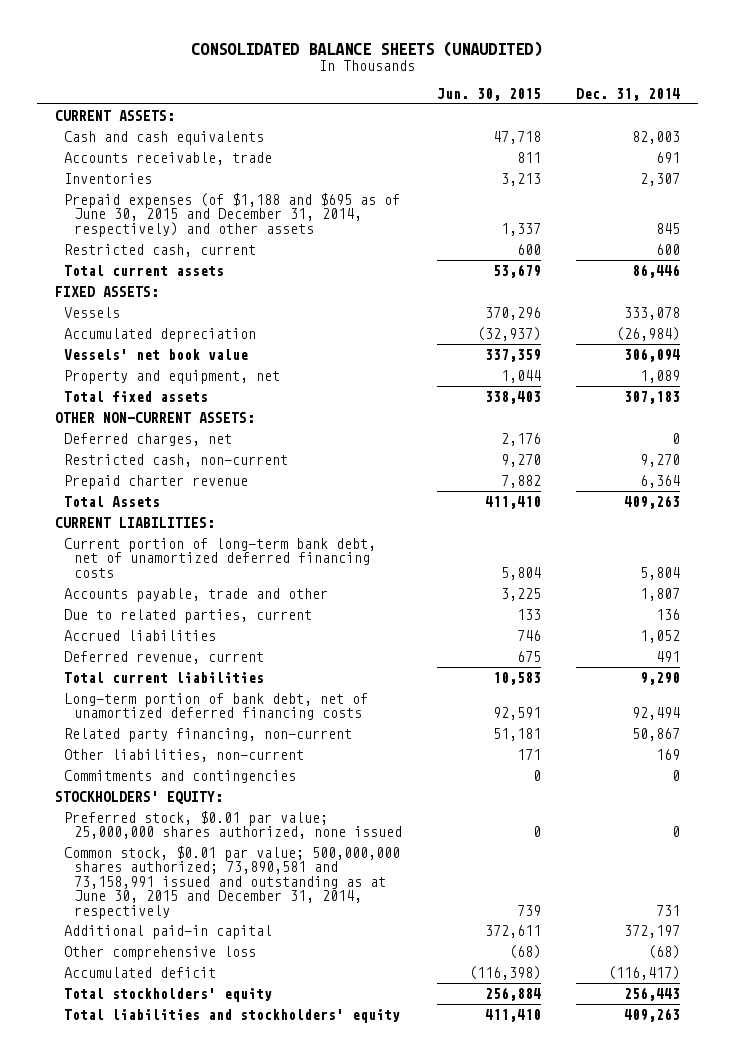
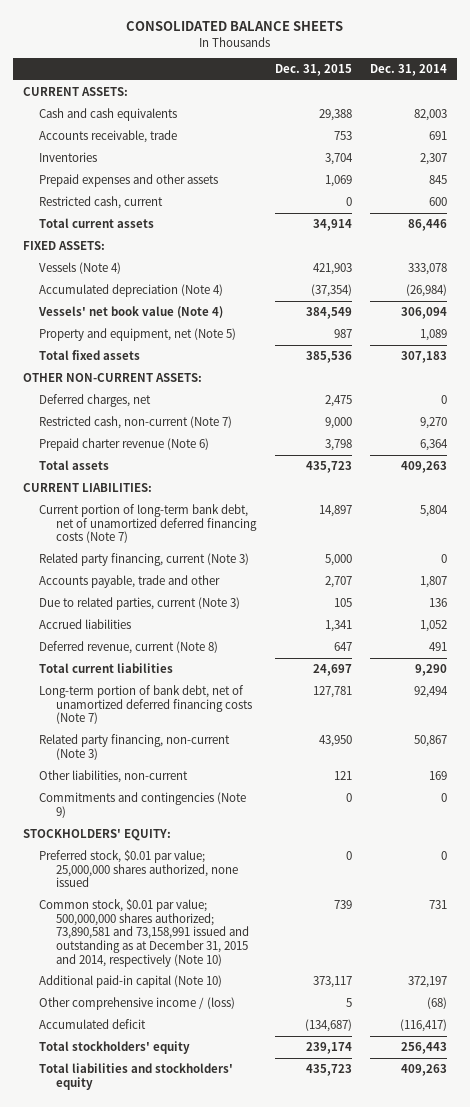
- CONSOLIDATED BALANCE SHEETS (UNAUDITED)
+ CONSOLIDATED BALANCE SHEETS
- | Jun. 30, 2015 | Dec. 31, 2014
+ | Dec. 31, 2015 | Dec. 31, 2014
- Prepaid expenses (of $1,188 and $695 as of June 30, 2015 and December 31, 2014, respectively) and other assets | 1,337 | 845
+ Prepaid expenses and other assets | 1,069 | 845
- Vessels | 370,296 | 333,078
- Accumulated depreciation | (32,937) | (26,984)
- Vessels' net book value | 337,359 | 306,094
- Property and equipment, net | 1,044 | 1,089
+ Vessels (Note 4) | 421,903 | 333,078
+ Accumulated depreciation (Note 4) | (37,354) | (26,984)
+ Vessels' net book value (Note 4) | 384,549 | 306,094
+ Property and equipment, net (Note 5) | 987 | 1,089
- Restricted cash, non-current | 9,270 | 9,270
- Prepaid charter revenue | 7,882 | 6,364
- Total Assets | 411,410 | 409,263
+ Restricted cash, non-current (Note 7) | 9,000 | 9,270
+ Prepaid charter revenue (Note 6) | 3,798 | 6,364
+ Total assets | 435,723 | 409,263
- Current portion of long-term bank debt, net of unamortized deferred financing costs | 5,804 | 5,804
+ Current portion of long-term bank debt, net of unamortized deferred financing costs (Note 7) | 14,897 | 5,804
+ Related party financing, current (Note 3) | 5,000 | 0
- Due to related parties, current | 133 | 136
+ Due to related parties, current (Note 3) | 105 | 136
- Deferred revenue, current | 675 | 491
+ Deferred revenue, current (Note 8) | 647 | 491
- Long-term portion of bank debt, net of unamortized deferred financing costs | 92,591 | 92,494
- Related party financing, non-current | 51,181 | 50,867
+ Long-term portion of bank debt, net of unamortized deferred financing costs (Note 7) | 127,781 | 92,494
+ Related party financing, non-current (Note 3) | 43,950 | 50,867
- Commitments and contingencies | 0 | 0
+ Commitments and contingencies (Note 9) | 0 | 0
- Common stock, $0.01 par value; 500,000,000 shares authorized; 73,890,581 and 73,158,991 issued and outstanding as at June 30, 2015 and December 31, 2014, respectively | 739 | 731
- Additional paid-in capital | 372,611 | 372,197
- Other comprehensive loss | (68) | (68)
+ Common stock, $0.01 par value; 500,000,000 shares authorized; 73,890,581 and 73,158,991 issued and outstanding as at December 31, 2015 and 2014, respectively (Note 10) | 739 | 731
+ Additional paid-in capital (Note 10) | 373,117 | 372,197
+ Other comprehensive income / (loss) | 5 | (68)

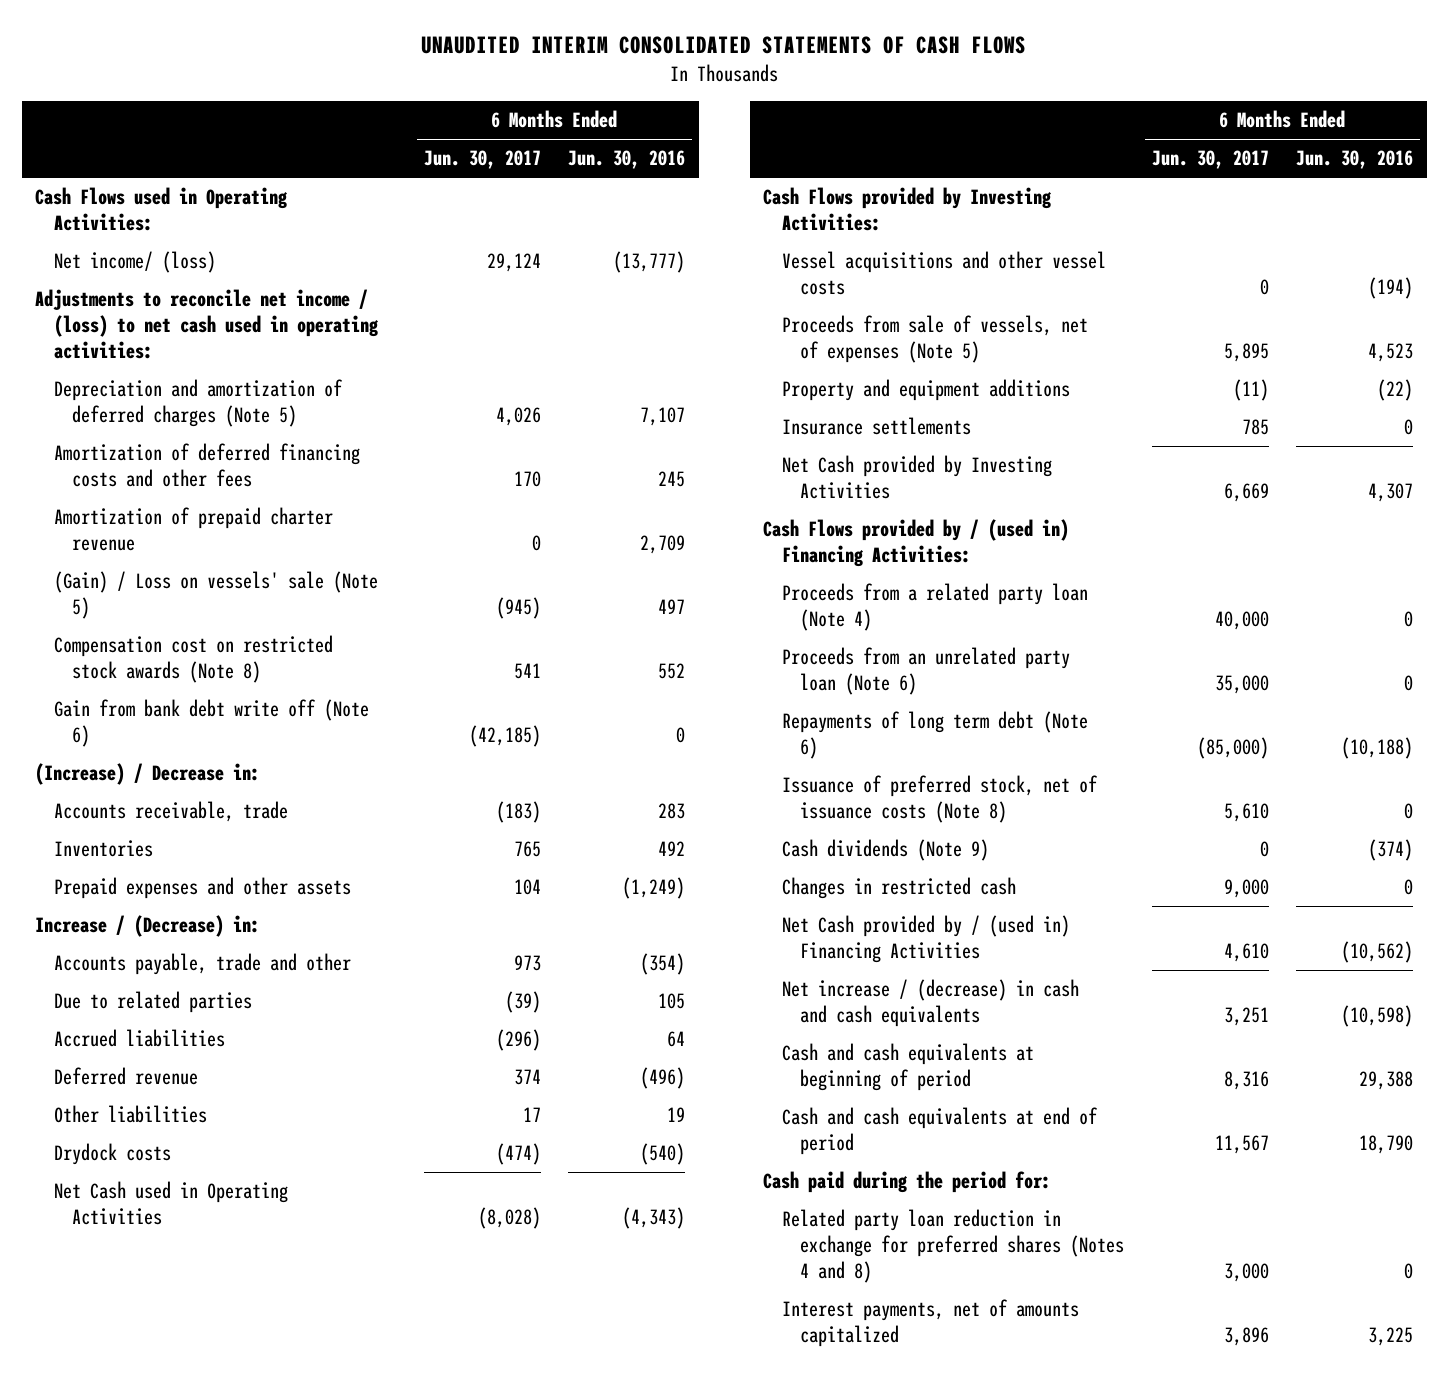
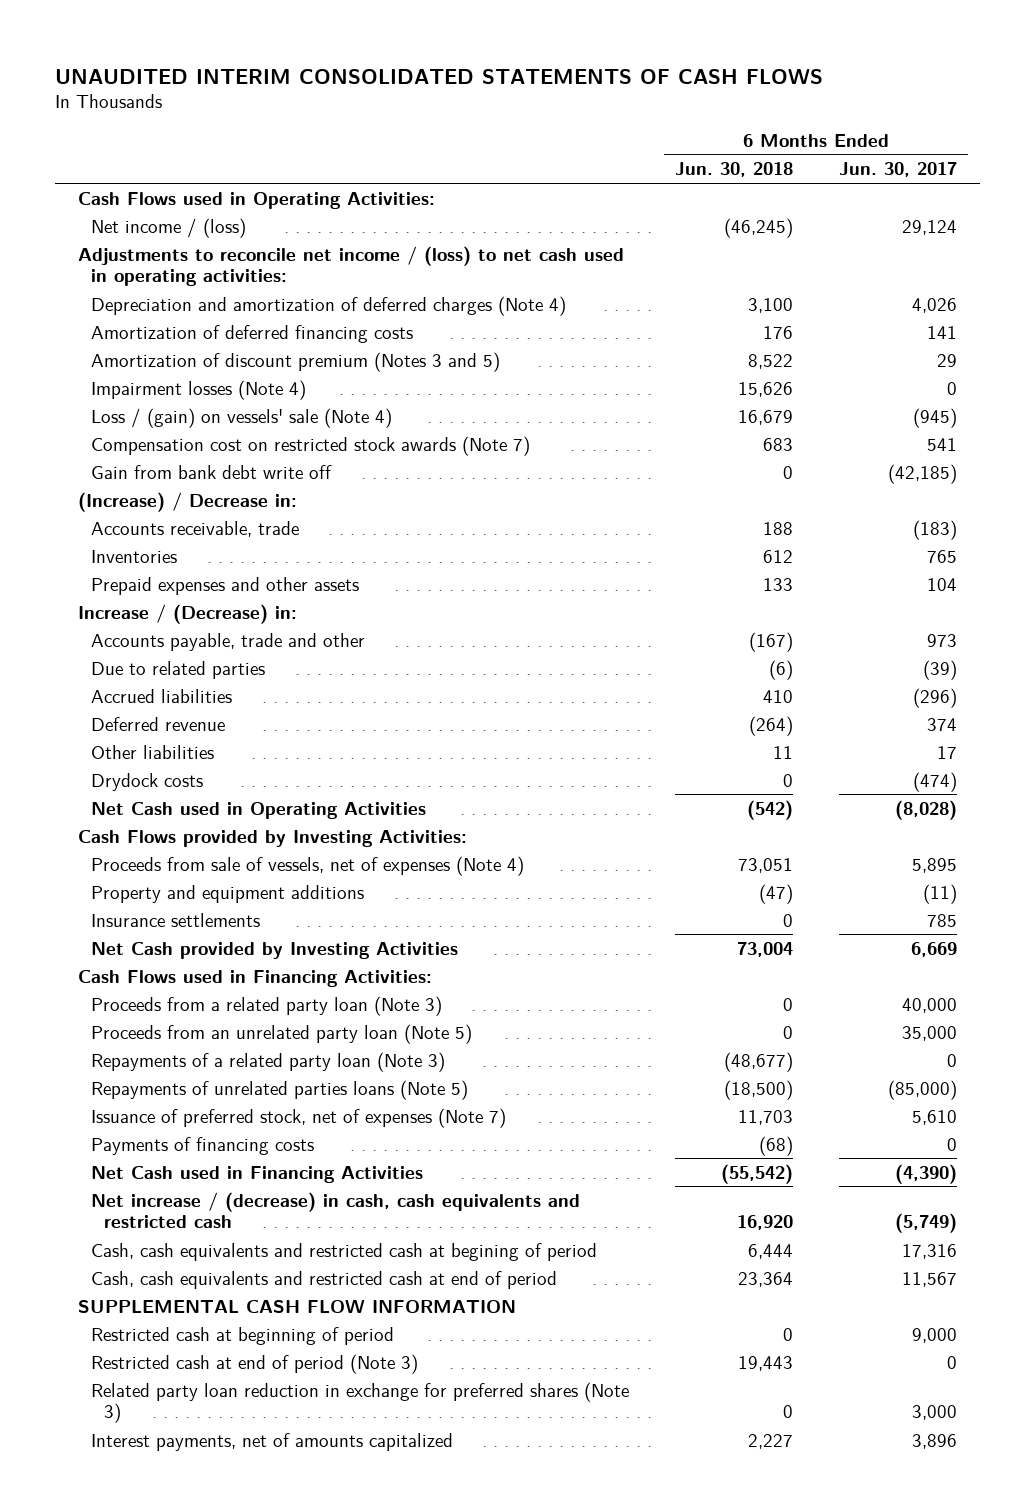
- | 6 Months Ended Jun. 30, 2017 | 6 Months Ended Jun. 30, 2016
+ | 6 Months Ended Jun. 30, 2018 | 6 Months Ended Jun. 30, 2017
- Net income/ (loss) | 29,124 | (13,777)
+ Net income / (loss) | (46,245) | 29,124
- Depreciation and amortization of deferred charges (Note 5) | 4,026 | 7,107
- Amortization of deferred financing costs and other fees | 170 | 245
- Amortization of prepaid charter revenue | 0 | 2,709
- (Gain) / Loss on vessels' sale (Note 5) | (945) | 497
- Compensation cost on restricted stock awards (Note 8) | 541 | 552
- Gain from bank debt write off (Note 6) | (42,185) | 0
+ Depreciation and amortization of deferred charges (Note 4) | 3,100 | 4,026
+ Amortization of deferred financing costs | 176 | 141
+ Amortization of discount premium (Notes 3 and 5) | 8,522 | 29
+ Impairment losses (Note 4) | 15,626 | 0
+ Loss / (gain) on vessels' sale (Note 4) | 16,679 | (945)
+ Compensation cost on restricted stock awards (Note 7) | 683 | 541
+ Gain from bank debt write off | 0 | (42,185)
- Vessel acquisitions and other vessel costs | 0 | (194)
- Proceeds from sale of vessels, net of expenses (Note 5) | 5,895 | 4,523
+ Proceeds from sale of vessels, net of expenses (Note 4) | 73,051 | 5,895
- Cash Flows provided by / (used in) Financing Activities:
- Proceeds from a related party loan (Note 4) | 40,000 | 0
- Proceeds from an unrelated party loan (Note 6) | 35,000 | 0
- Repayments of long term debt (Note 6) | (85,000) | (10,188)
- Issuance of preferred stock, net of issuance costs (Note 8) | 5,610 | 0
- Cash dividends (Note 9) | 0 | (374)
- Changes in restricted cash | 9,000 | 0
- Net Cash provided by / (used in) Financing Activities | 4,610 | (10,562)
- Net increase / (decrease) in cash and cash equivalents | 3,251 | (10,598)
- Cash and cash equivalents at beginning of period | 8,316 | 29,388
- Cash and cash equivalents at end of period | 11,567 | 18,790
- Cash paid during the period for:
- Related party loan reduction in exchange for preferred shares (Notes 4 and 8) | 3,000 | 0
+ Cash Flows used in Financing Activities:
+ Proceeds from a related party loan (Note 3) | 0 | 40,000
+ Proceeds from an unrelated party loan (Note 5) | 0 | 35,000
+ Repayments of a related party loan (Note 3) | (48,677) | 0
+ Repayments of unrelated parties loans (Note 5) | (18,500) | (85,000)
+ Issuance of preferred stock, net of expenses (Note 7) | 11,703 | 5,610
+ Payments of financing costs | (68) | 0
+ Net Cash used in Financing Activities | (55,542) | (4,390)
+ Net increase / (decrease) in cash, cash equivalents and restricted cash | 16,920 | (5,749)
+ Cash, cash equivalents and restricted cash at begining of period | 6,444 | 17,316
+ Cash, cash equivalents and restricted cash at end of period | 23,364 | 11,567
+ SUPPLEMENTAL CASH FLOW INFORMATION
+ Restricted cash at beginning of period | 0 | 9,000
+ Restricted cash at end of period (Note 3) | 19,443 | 0
+ Related party loan reduction in exchange for preferred shares (Note 3) | 0 | 3,000

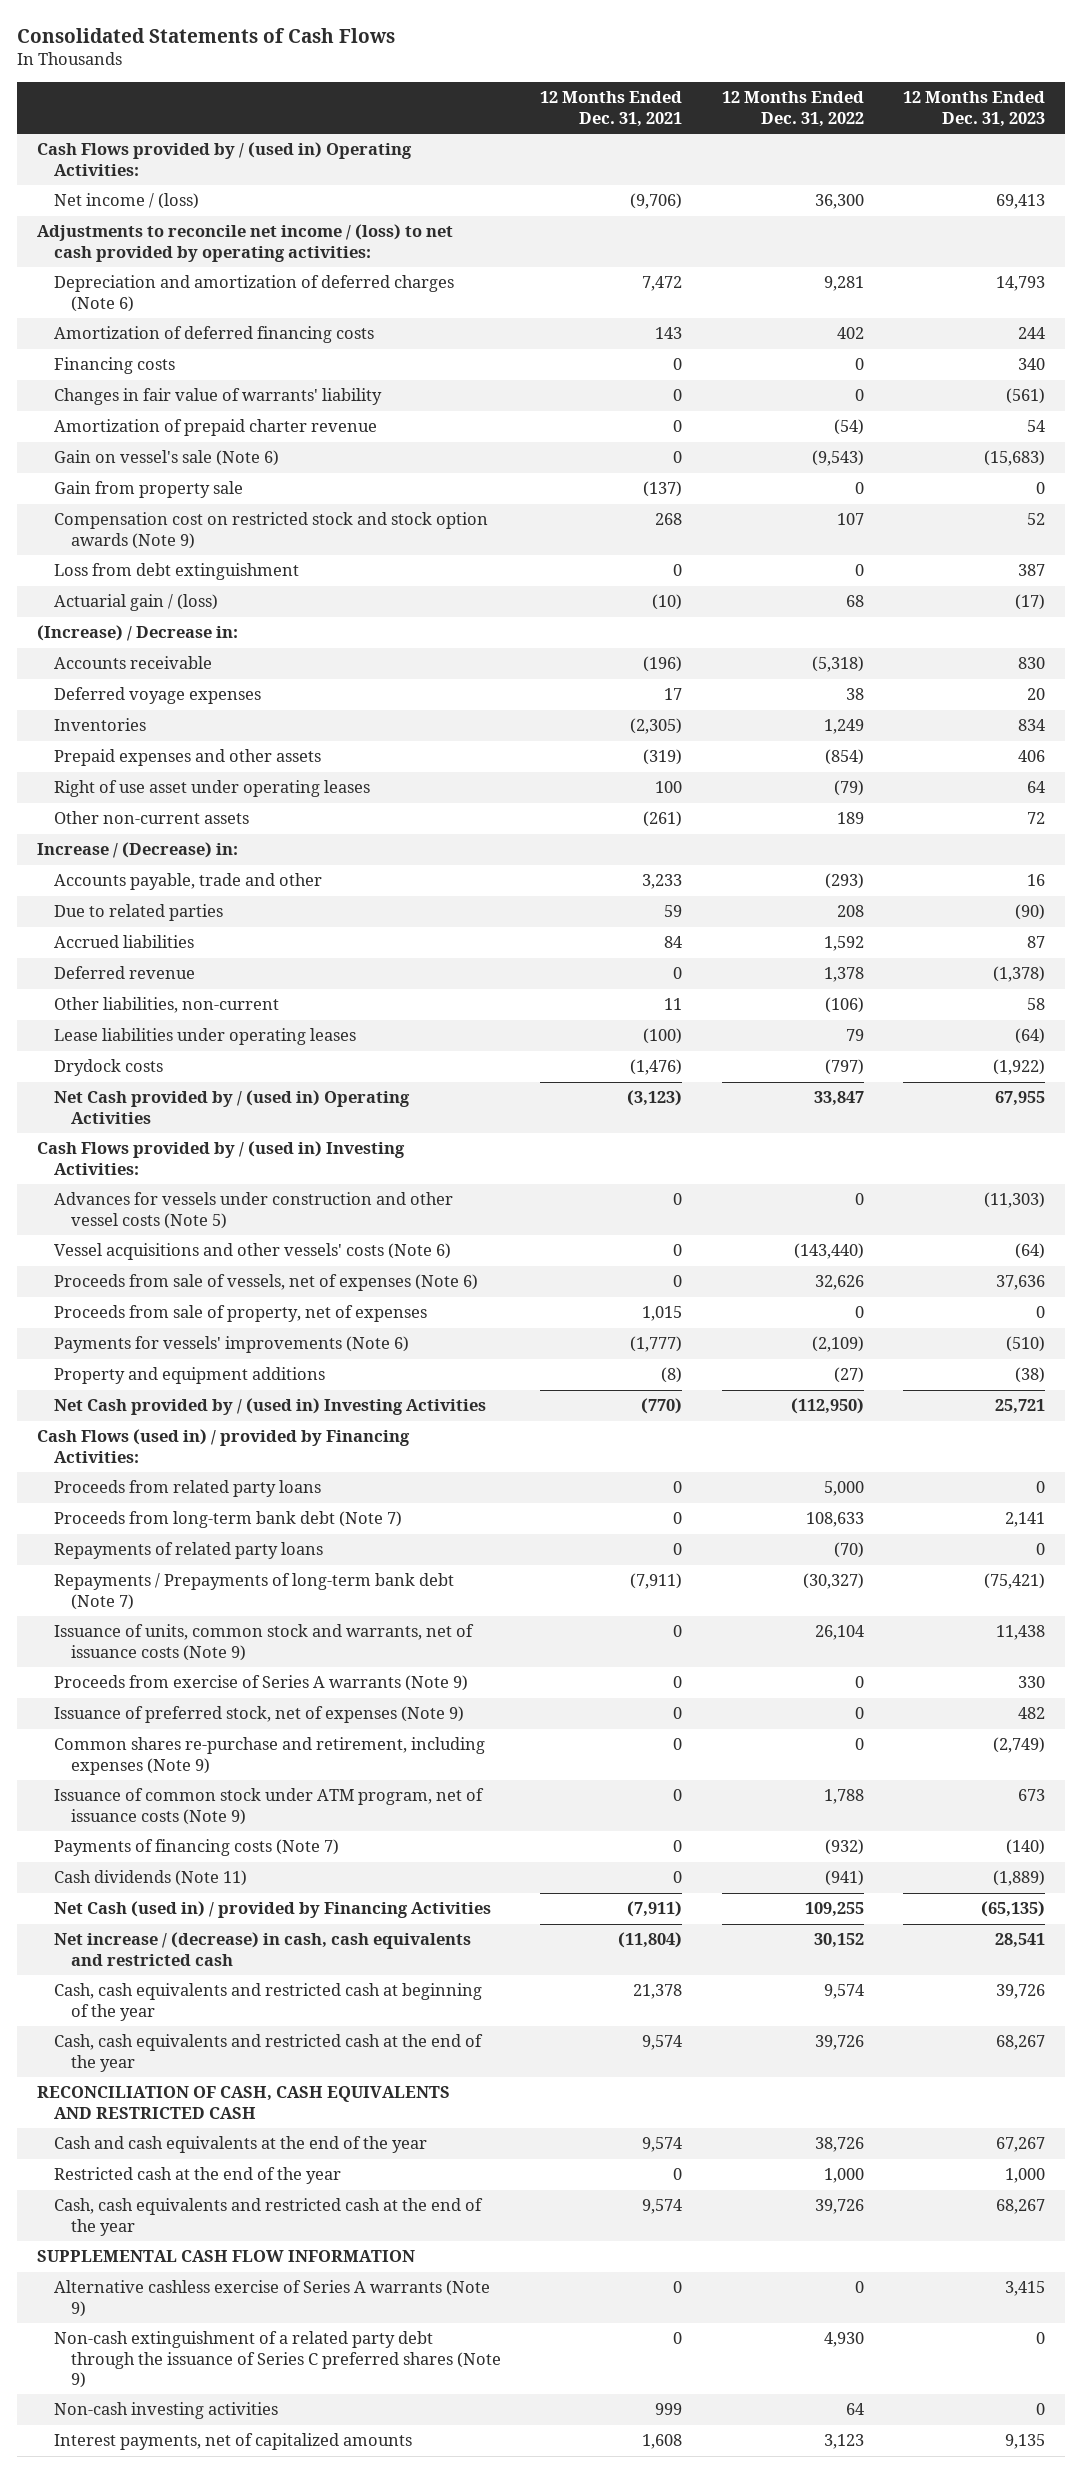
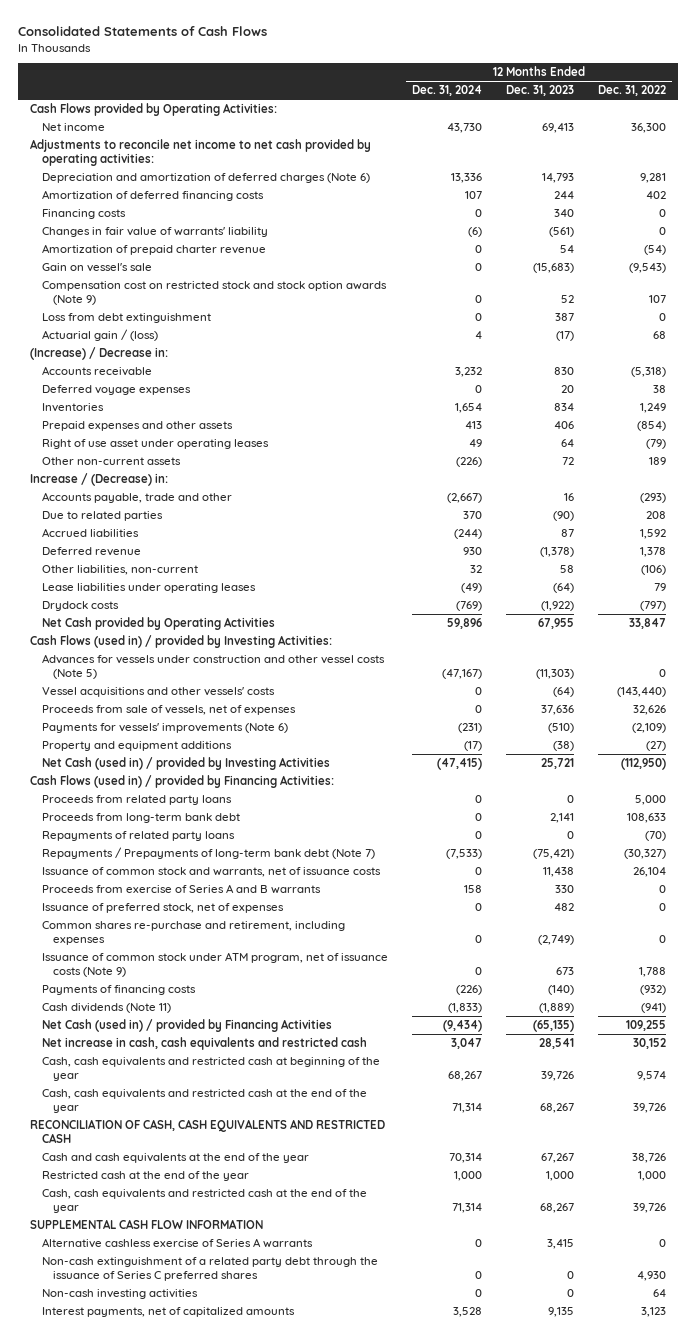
- | 12 Months Ended Dec. 31, 2021 | 12 Months Ended Dec. 31, 2022 | 12 Months Ended Dec. 31, 2023
+ | 12 Months Ended Dec. 31, 2024 | 12 Months Ended Dec. 31, 2023 | 12 Months Ended Dec. 31, 2022
- Cash Flows provided by / (used in) Operating Activities:
- Net income / (loss) | (9,706) | 36,300 | 69,413
- Adjustments to reconcile net income / (loss) to net cash provided by operating activities:
+ Cash Flows provided by Operating Activities:
+ Net income | 43,730 | 69,413 | 36,300
+ Adjustments to reconcile net income to net cash provided by operating activities:
- Gain on vessel's sale (Note 6) | 0 | (9,543) | (15,683)
- Gain from property sale | (137) | 0 | 0
+ Gain on vessel's sale | 0 | (15,683) | (9,543)
- Net Cash provided by / (used in) Operating Activities | (3,123) | 33,847 | 67,955
- Cash Flows provided by / (used in) Investing Activities:
+ Net Cash provided by Operating Activities | 59,896 | 67,955 | 33,847
+ Cash Flows (used in) / provided by Investing Activities:
- Vessel acquisitions and other vessels' costs (Note 6) | 0 | (143,440) | (64)
- Proceeds from sale of vessels, net of expenses (Note 6) | 0 | 32,626 | 37,636
- Proceeds from sale of property, net of expenses | 1,015 | 0 | 0
+ Vessel acquisitions and other vessels' costs | 0 | (64) | (143,440)
+ Proceeds from sale of vessels, net of expenses | 0 | 37,636 | 32,626
- Net Cash provided by / (used in) Investing Activities | (770) | (112,950) | 25,721
+ Net Cash (used in) / provided by Investing Activities | (47,415) | 25,721 | (112,950)
- Proceeds from long-term bank debt (Note 7) | 0 | 108,633 | 2,141
+ Proceeds from long-term bank debt | 0 | 2,141 | 108,633
- Issuance of units, common stock and warrants, net of issuance costs (Note 9) | 0 | 26,104 | 11,438
- Proceeds from exercise of Series A warrants (Note 9) | 0 | 0 | 330
- Issuance of preferred stock, net of expenses (Note 9) | 0 | 0 | 482
- Common shares re-purchase and retirement, including expenses (Note 9) | 0 | 0 | (2,749)
+ Issuance of common stock and warrants, net of issuance costs | 0 | 11,438 | 26,104
+ Proceeds from exercise of Series A and B warrants | 158 | 330 | 0
+ Issuance of preferred stock, net of expenses | 0 | 482 | 0
+ Common shares re-purchase and retirement, including expenses | 0 | (2,749) | 0
- Payments of financing costs (Note 7) | 0 | (932) | (140)
+ Payments of financing costs | (226) | (140) | (932)
- Net increase / (decrease) in cash, cash equivalents and restricted cash | (11,804) | 30,152 | 28,541
+ Net increase in cash, cash equivalents and restricted cash | 3,047 | 28,541 | 30,152
- Alternative cashless exercise of Series A warrants (Note 9) | 0 | 0 | 3,415
- Non-cash extinguishment of a related party debt through the issuance of Series C preferred shares (Note 9) | 0 | 4,930 | 0
+ Alternative cashless exercise of Series A warrants | 0 | 3,415 | 0
+ Non-cash extinguishment of a related party debt through the issuance of Series C preferred shares | 0 | 0 | 4,930

